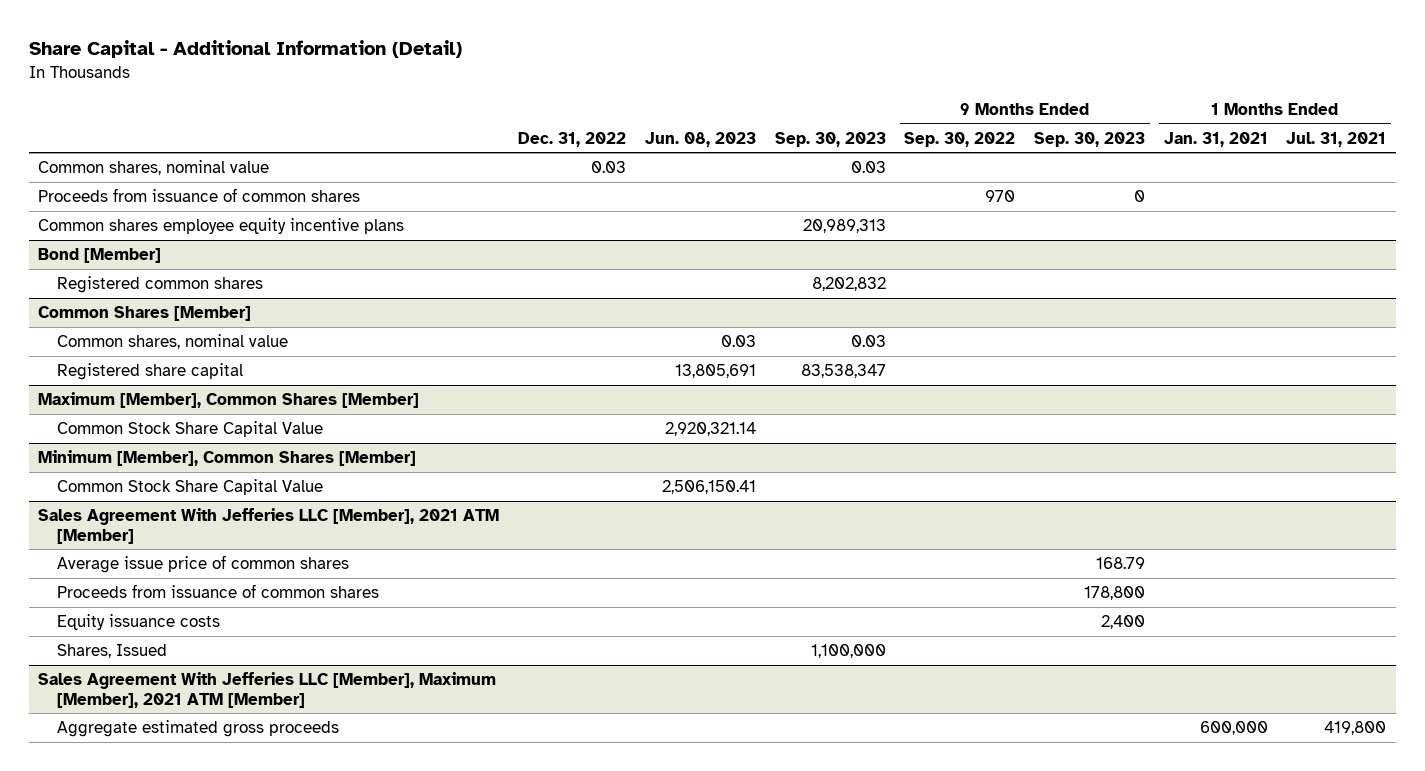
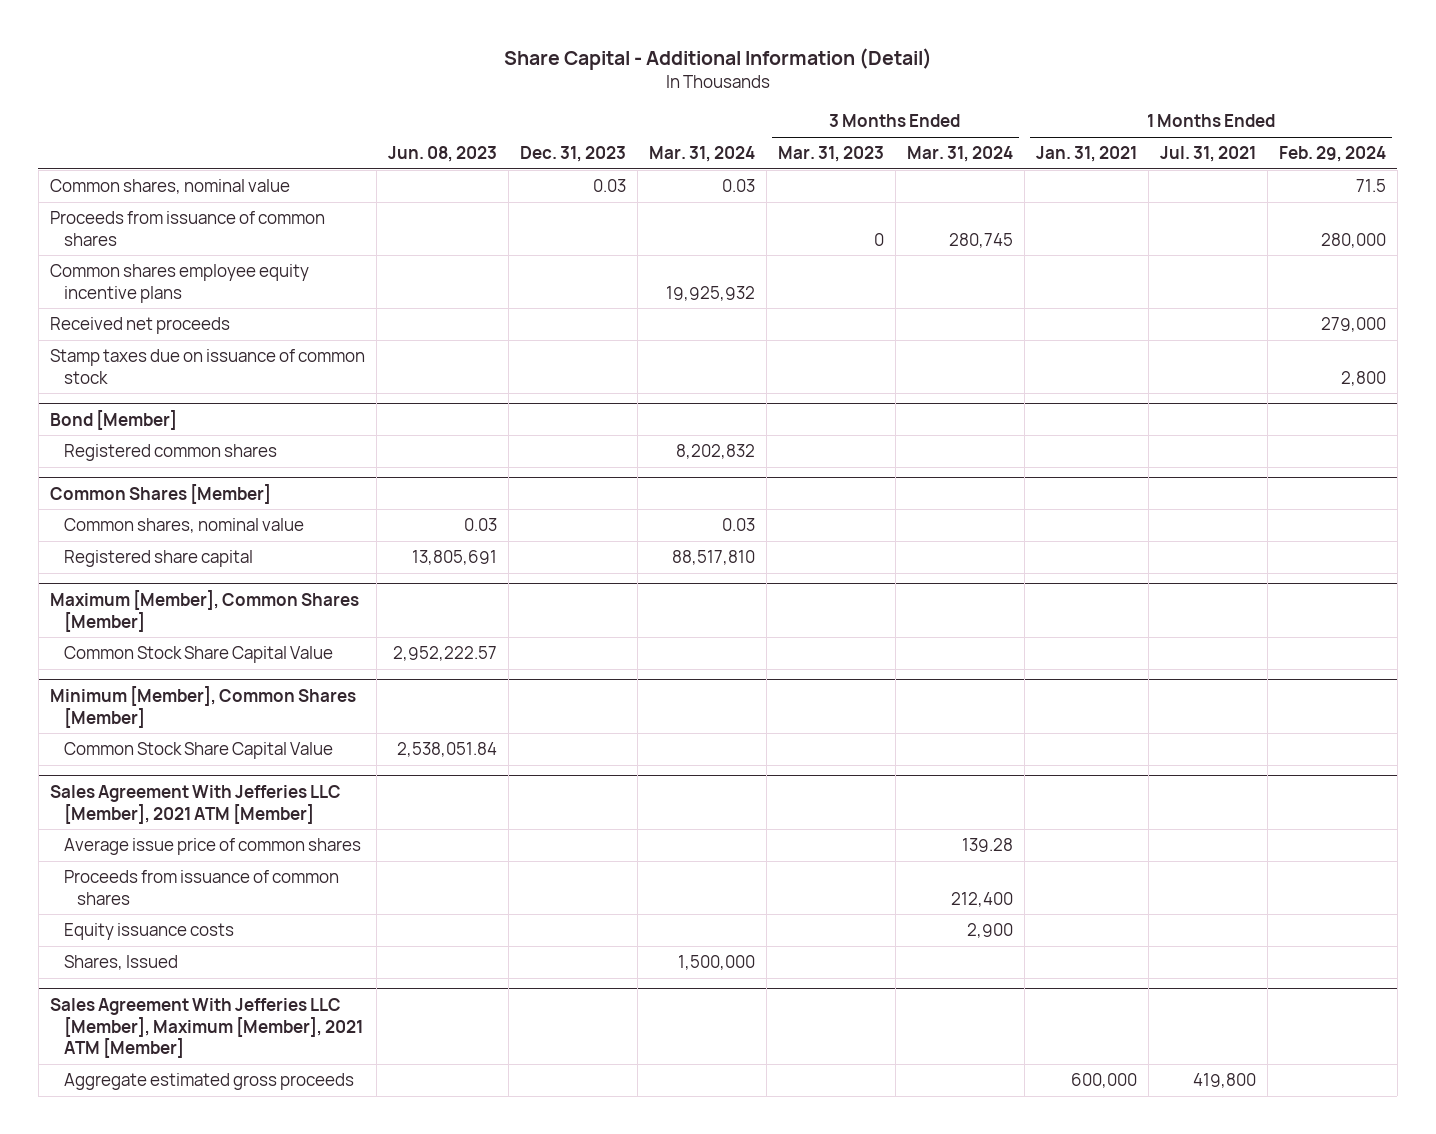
- | Dec. 31, 2022 | Jun. 08, 2023 | Sep. 30, 2023 | 9 Months Ended Sep. 30, 2022 | 9 Months Ended Sep. 30, 2023 | 1 Months Ended Jan. 31, 2021 | 1 Months Ended Jul. 31, 2021
+ | Jun. 08, 2023 | Dec. 31, 2023 | Mar. 31, 2024 | 3 Months Ended Mar. 31, 2023 | 3 Months Ended Mar. 31, 2024 | 1 Months Ended Jan. 31, 2021 | 1 Months Ended Jul. 31, 2021 | 1 Months Ended Feb. 29, 2024
+ Received net proceeds | | | | | | | | 279,000
+ Stamp taxes due on issuance of common stock | | | | | | | | 2,800
@ Maximum [Member], Common Shares [Member]
- Common Stock Share Capital Value | | 2,920,321.14 | | | | |
+ Common Stock Share Capital Value | 2,952,222.57 | | | | | | |
@ Minimum [Member], Common Shares [Member]
- Common Stock Share Capital Value | | 2,506,150.41 | | | | |
+ Common Stock Share Capital Value | 2,538,051.84 | | | | | | |

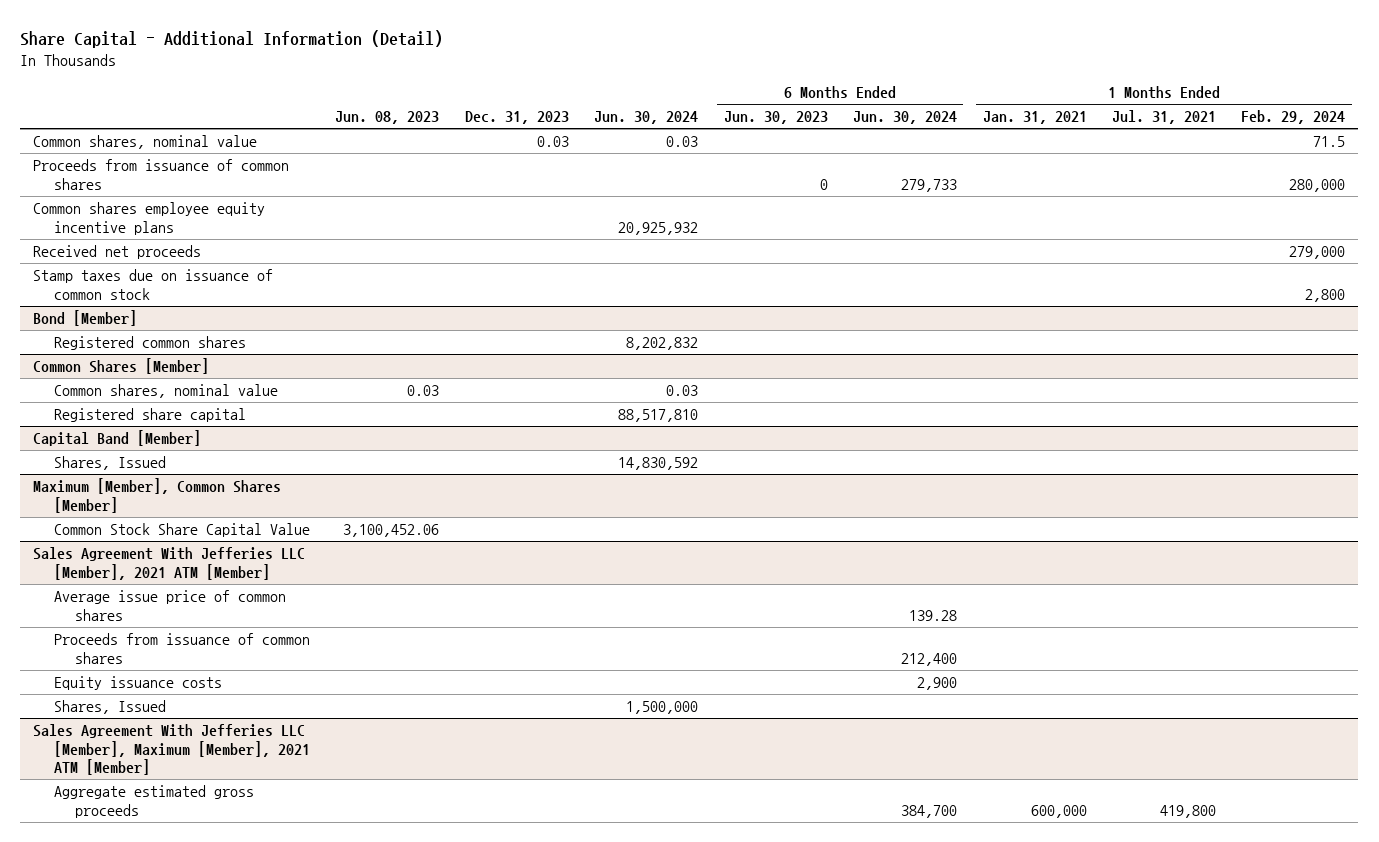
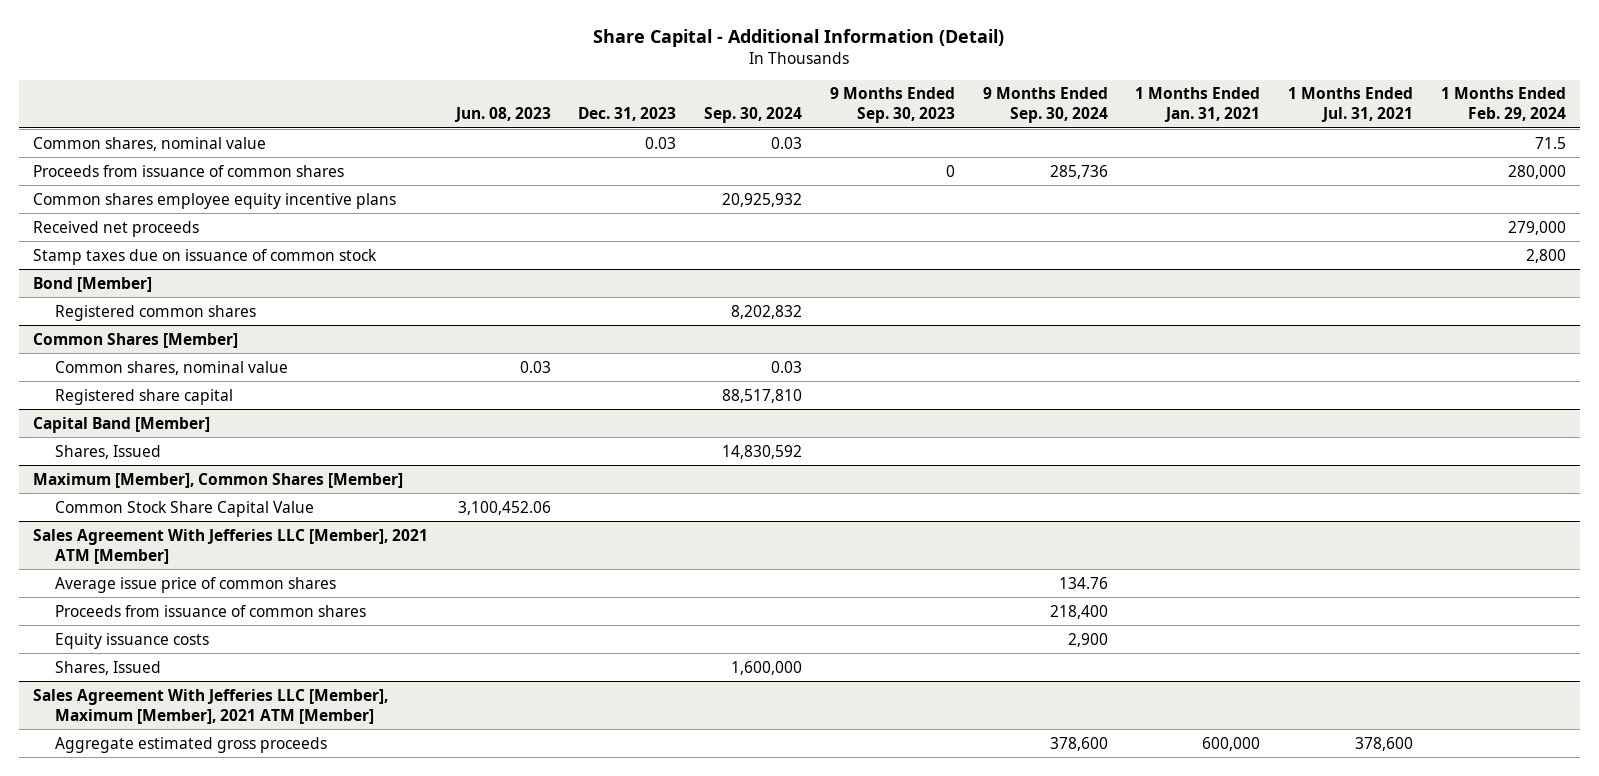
- | Jun. 08, 2023 | Dec. 31, 2023 | Jun. 30, 2024 | 6 Months Ended Jun. 30, 2023 | 6 Months Ended Jun. 30, 2024 | 1 Months Ended Jan. 31, 2021 | 1 Months Ended Jul. 31, 2021 | 1 Months Ended Feb. 29, 2024
+ | Jun. 08, 2023 | Dec. 31, 2023 | Sep. 30, 2024 | 9 Months Ended Sep. 30, 2023 | 9 Months Ended Sep. 30, 2024 | 1 Months Ended Jan. 31, 2021 | 1 Months Ended Jul. 31, 2021 | 1 Months Ended Feb. 29, 2024
@ Sales Agreement With Jefferies LLC [Member], Maximum [Member], 2021 ATM [Member]
- Aggregate estimated gross proceeds | | | | | 384,700 | 600,000 | 419,800 |
+ Aggregate estimated gross proceeds | | | | | 378,600 | 600,000 | 378,600 |

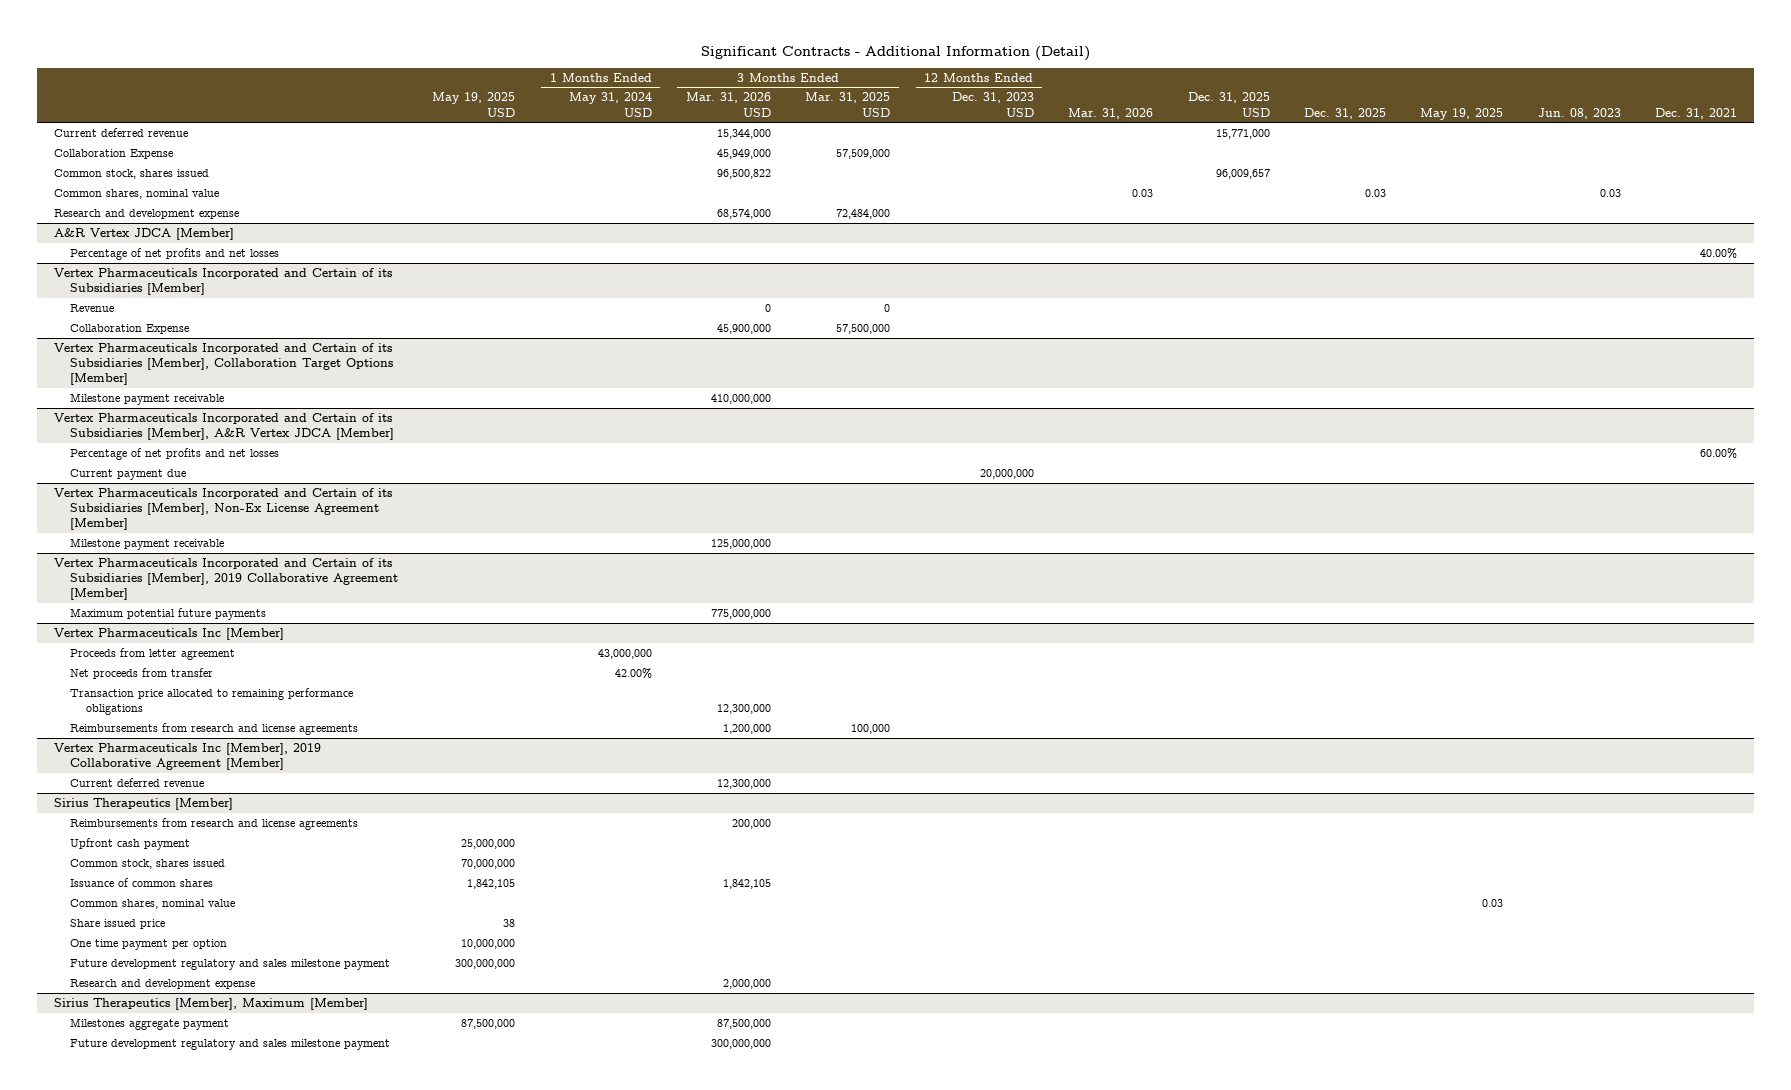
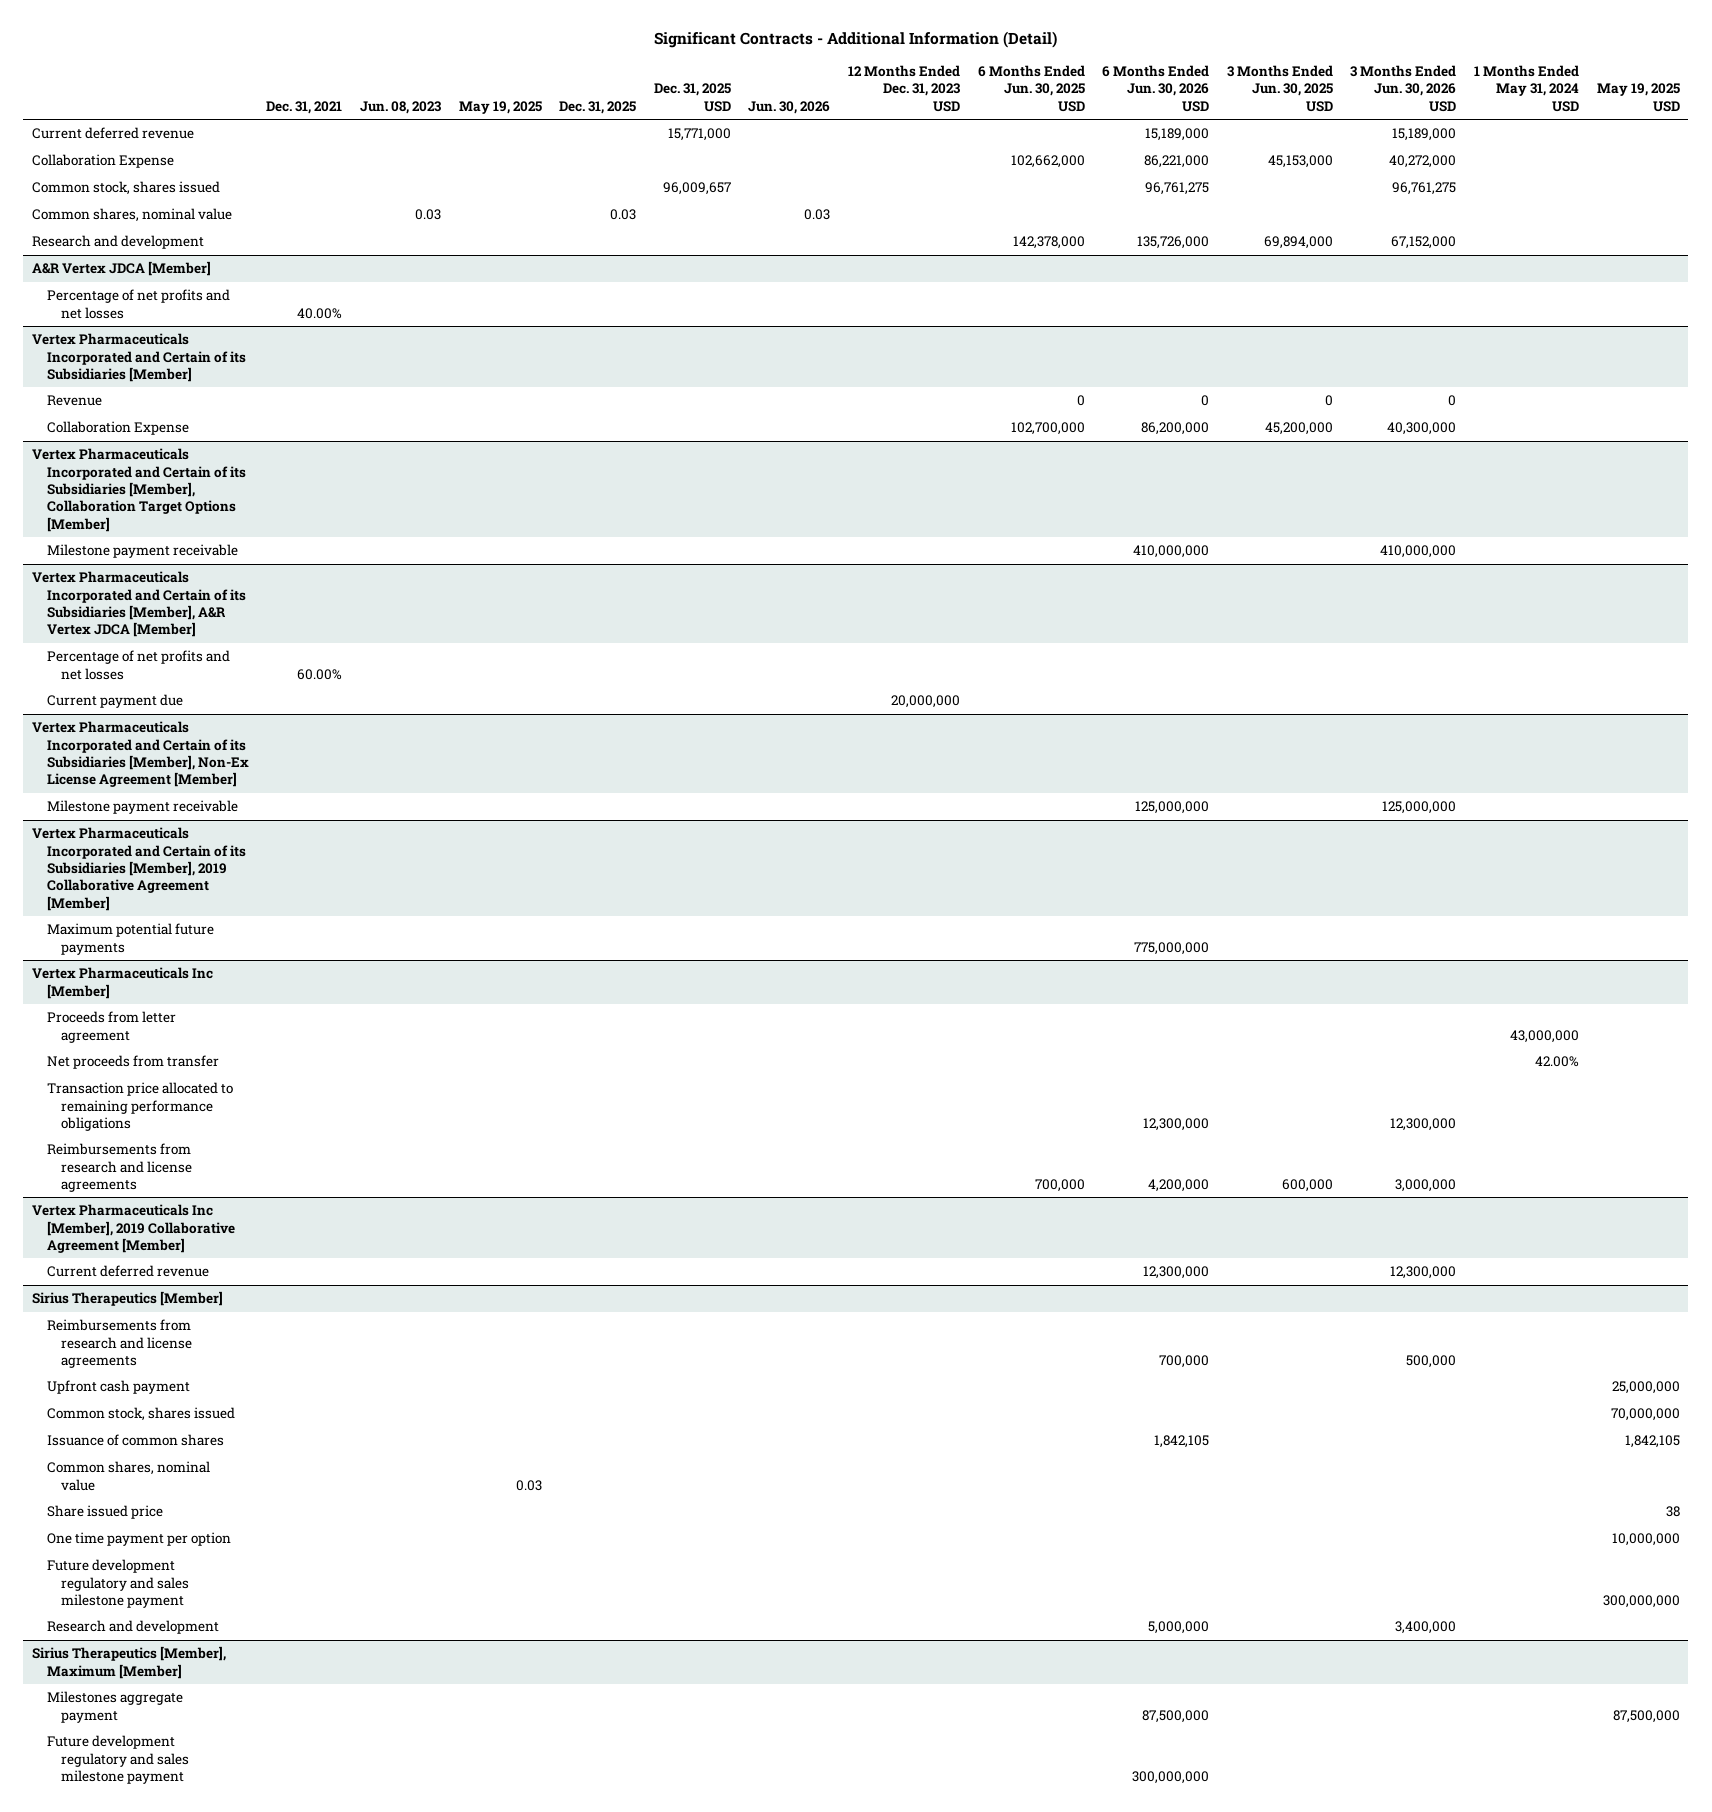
- | May 19, 2025 USD | 1 Months Ended May 31, 2024 USD | 3 Months Ended Mar. 31, 2026 USD | 3 Months Ended Mar. 31, 2025 USD | 12 Months Ended Dec. 31, 2023 USD | Mar. 31, 2026 | Dec. 31, 2025 USD | Dec. 31, 2025 | May 19, 2025 | Jun. 08, 2023 | Dec. 31, 2021
+ | Dec. 31, 2021 | Jun. 08, 2023 | May 19, 2025 | Dec. 31, 2025 | Dec. 31, 2025 USD | Jun. 30, 2026 | 12 Months Ended Dec. 31, 2023 USD | 6 Months Ended Jun. 30, 2025 USD | 6 Months Ended Jun. 30, 2026 USD | 3 Months Ended Jun. 30, 2025 USD | 3 Months Ended Jun. 30, 2026 USD | 1 Months Ended May 31, 2024 USD | May 19, 2025 USD
- Research and development expense | | | 68,574,000 | 72,484,000 | | | | | | |
+ Research and development | | | | | | | | 142,378,000 | 135,726,000 | 69,894,000 | 67,152,000 | |
@ Sirius Therapeutics [Member]
- Research and development expense | | | 2,000,000 | | | | | | | |
+ Research and development | | | | | | | | | 5,000,000 | | 3,400,000 | |

